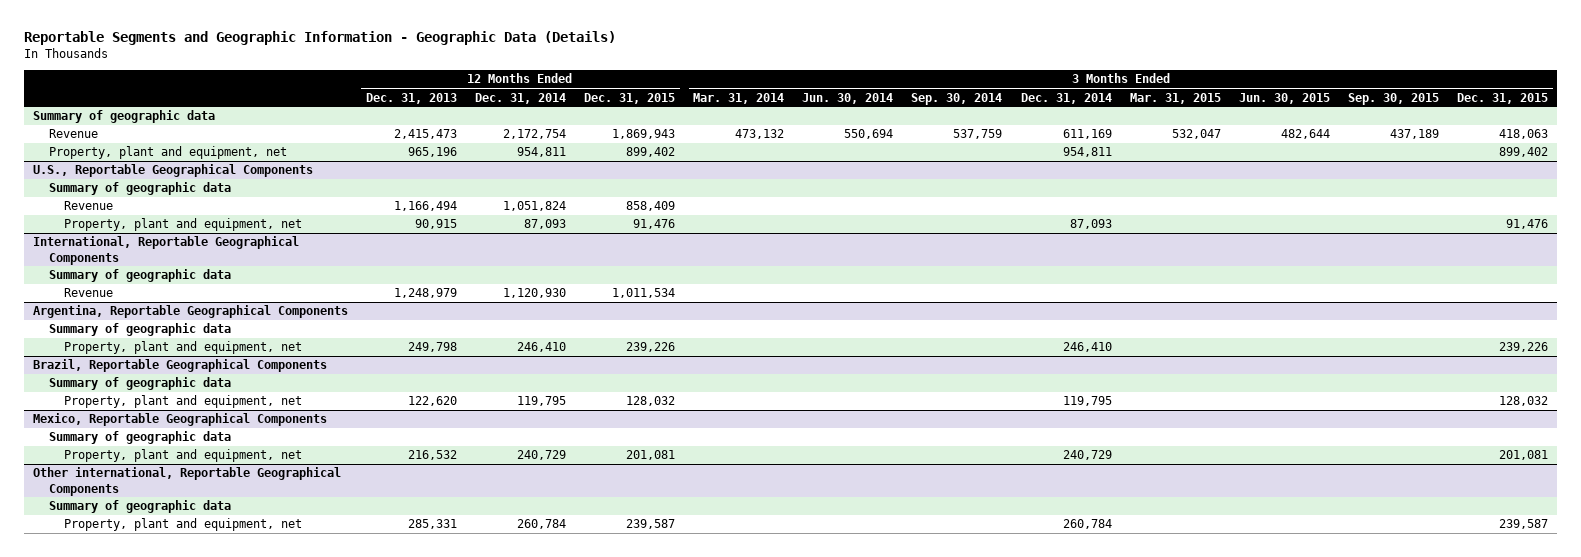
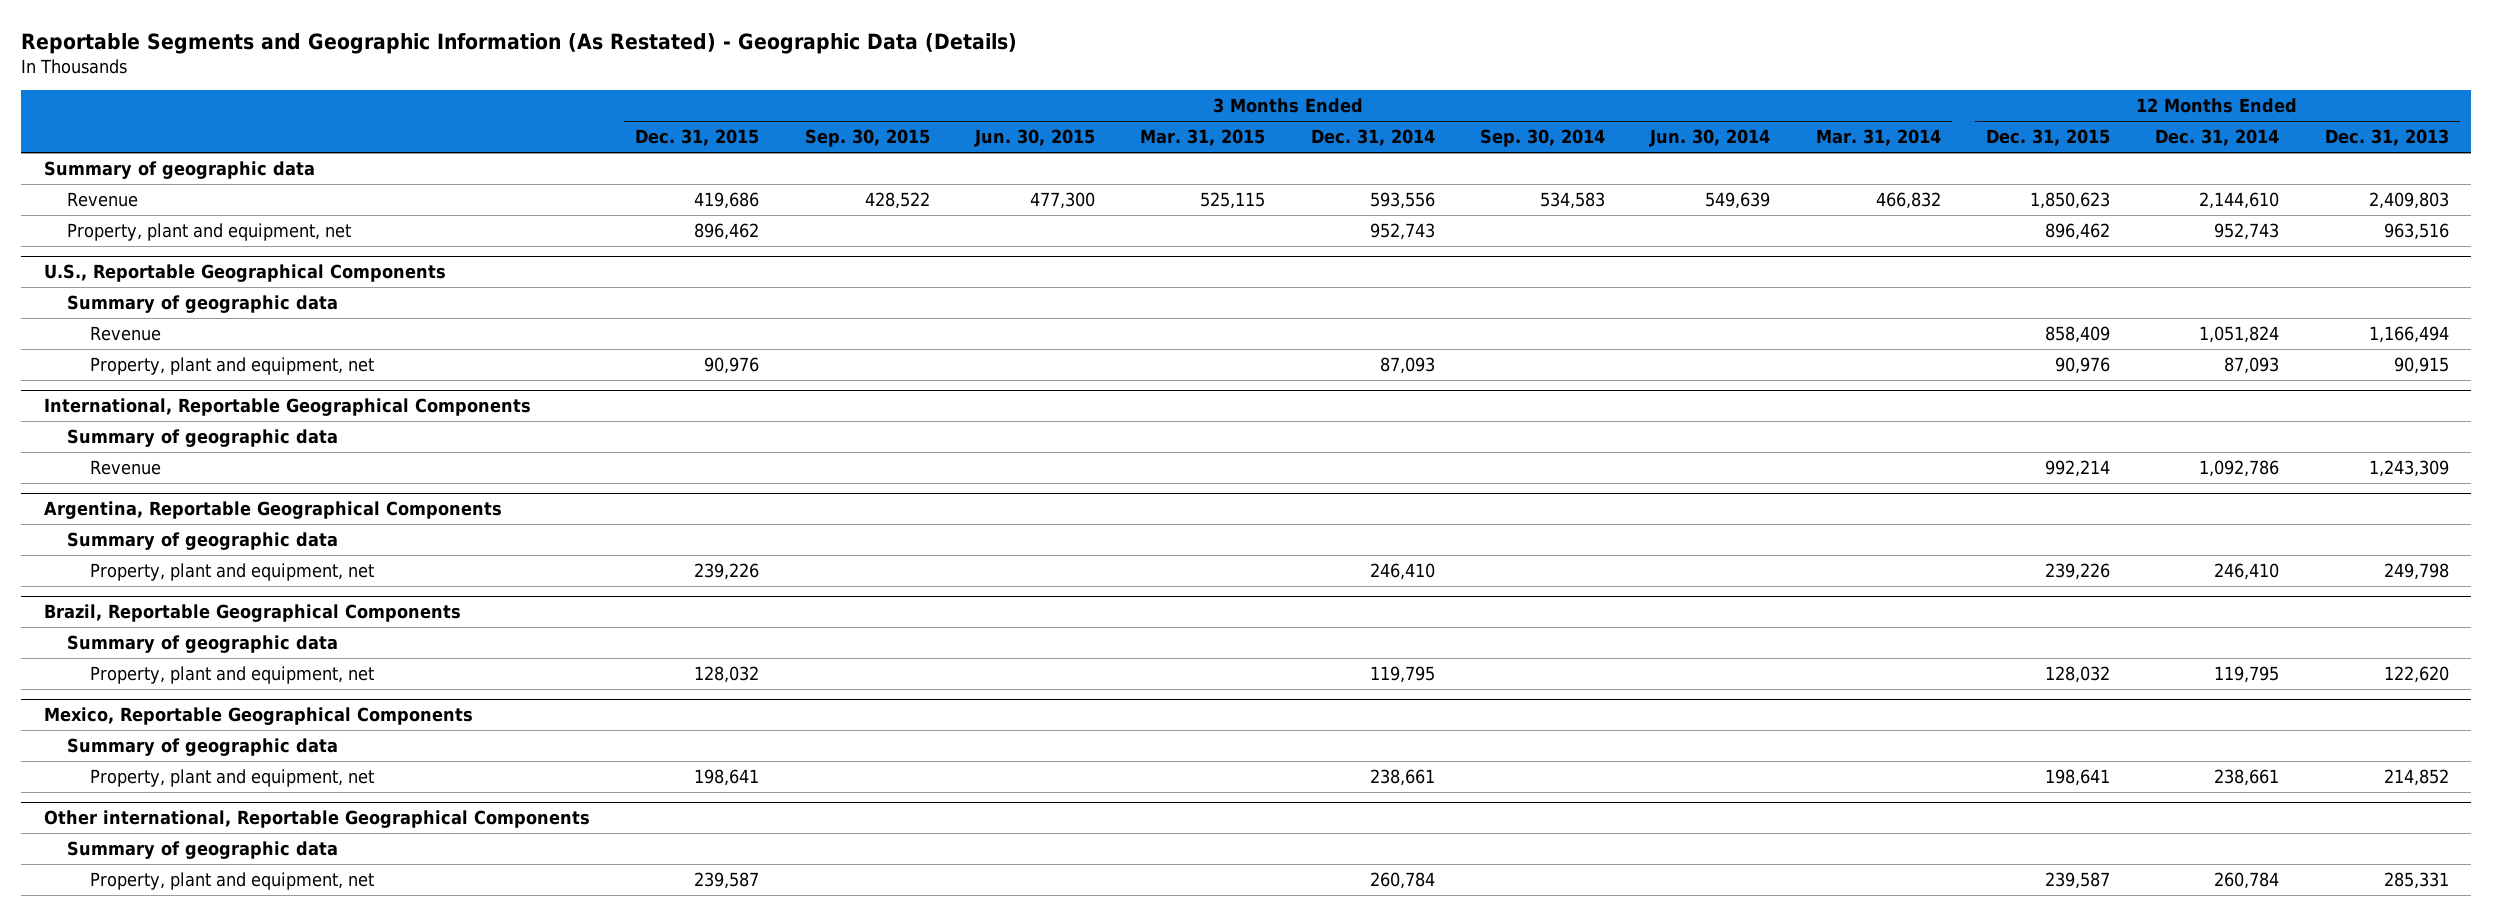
- Reportable Segments and Geographic Information - Geographic Data (Details)
+ Reportable Segments and Geographic Information (As Restated) - Geographic Data (Details)
- | 12 Months Ended Dec. 31, 2013 | 12 Months Ended Dec. 31, 2014 | 12 Months Ended Dec. 31, 2015 | 3 Months Ended Mar. 31, 2014 | 3 Months Ended Jun. 30, 2014 | 3 Months Ended Sep. 30, 2014 | 3 Months Ended Dec. 31, 2014 | 3 Months Ended Mar. 31, 2015 | 3 Months Ended Jun. 30, 2015 | 3 Months Ended Sep. 30, 2015 | 3 Months Ended Dec. 31, 2015
+ | 3 Months Ended Dec. 31, 2015 | 3 Months Ended Sep. 30, 2015 | 3 Months Ended Jun. 30, 2015 | 3 Months Ended Mar. 31, 2015 | 3 Months Ended Dec. 31, 2014 | 3 Months Ended Sep. 30, 2014 | 3 Months Ended Jun. 30, 2014 | 3 Months Ended Mar. 31, 2014 | 12 Months Ended Dec. 31, 2015 | 12 Months Ended Dec. 31, 2014 | 12 Months Ended Dec. 31, 2013
- Revenue | 2,415,473 | 2,172,754 | 1,869,943 | 473,132 | 550,694 | 537,759 | 611,169 | 532,047 | 482,644 | 437,189 | 418,063
- Property, plant and equipment, net | 965,196 | 954,811 | 899,402 | | | | 954,811 | | | | 899,402
+ Revenue | 419,686 | 428,522 | 477,300 | 525,115 | 593,556 | 534,583 | 549,639 | 466,832 | 1,850,623 | 2,144,610 | 2,409,803
+ Property, plant and equipment, net | 896,462 | | | | 952,743 | | | | 896,462 | 952,743 | 963,516
@ U.S., Reportable Geographical Components
- Property, plant and equipment, net | 90,915 | 87,093 | 91,476 | | | | 87,093 | | | | 91,476
+ Property, plant and equipment, net | 90,976 | | | | 87,093 | | | | 90,976 | 87,093 | 90,915
@ International, Reportable Geographical Components
- Revenue | 1,248,979 | 1,120,930 | 1,011,534 | | | | | | | |
+ Revenue | | | | | | | | | 992,214 | 1,092,786 | 1,243,309
@ Mexico, Reportable Geographical Components
- Property, plant and equipment, net | 216,532 | 240,729 | 201,081 | | | | 240,729 | | | | 201,081
+ Property, plant and equipment, net | 198,641 | | | | 238,661 | | | | 198,641 | 238,661 | 214,852

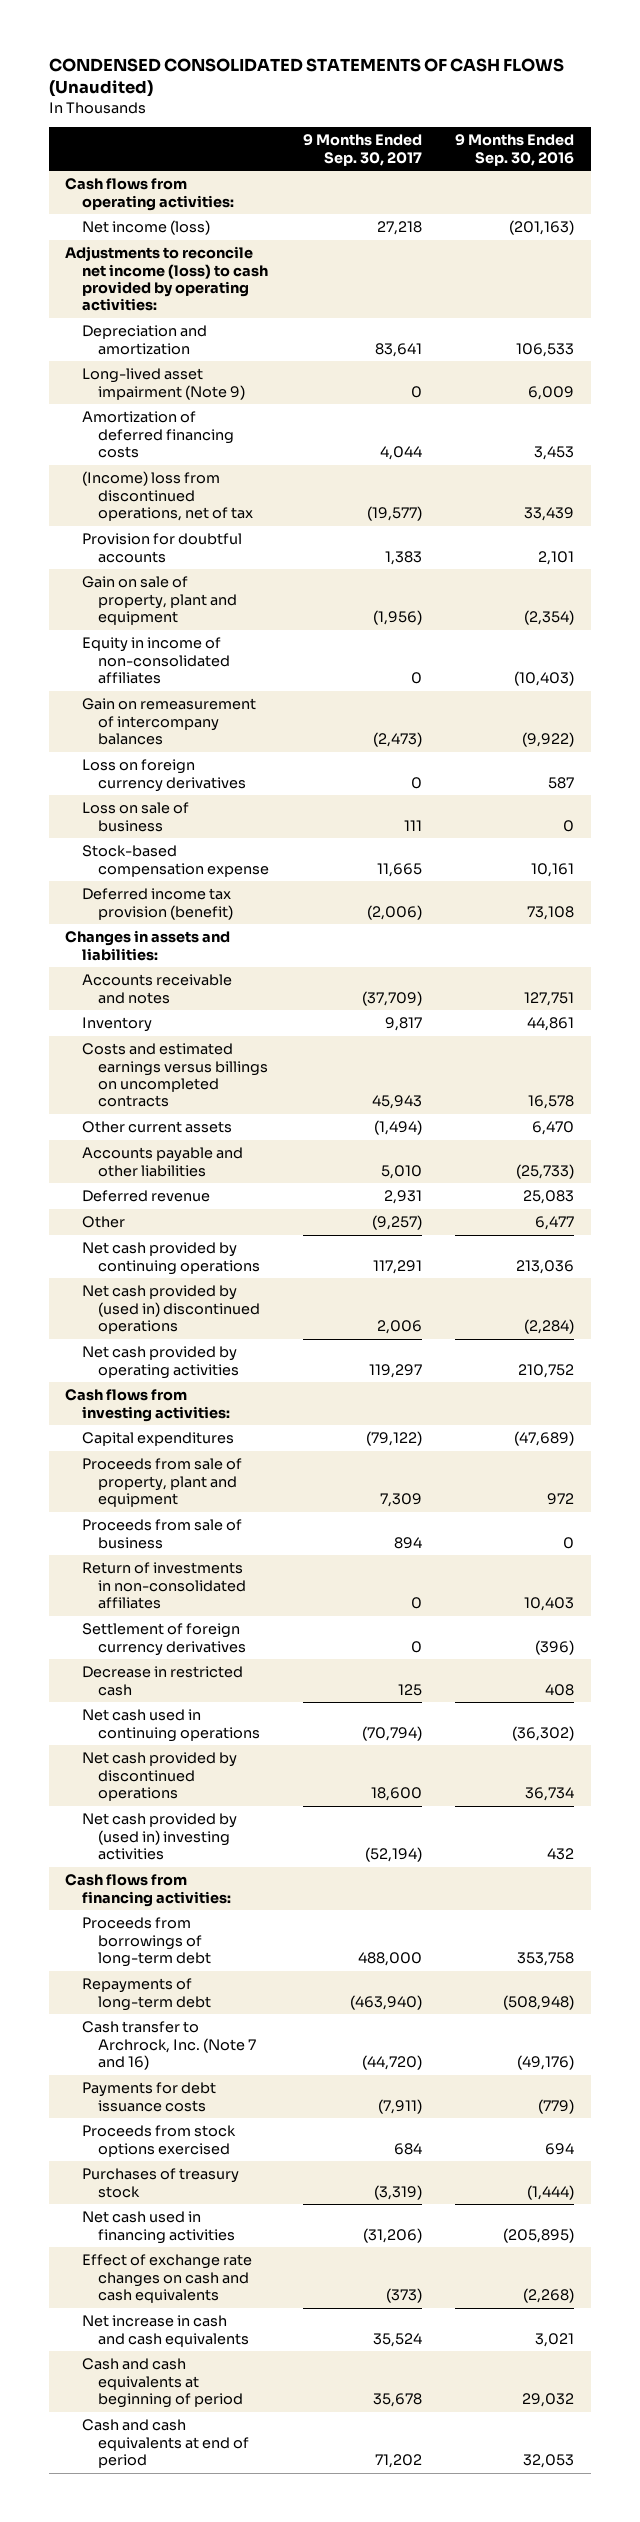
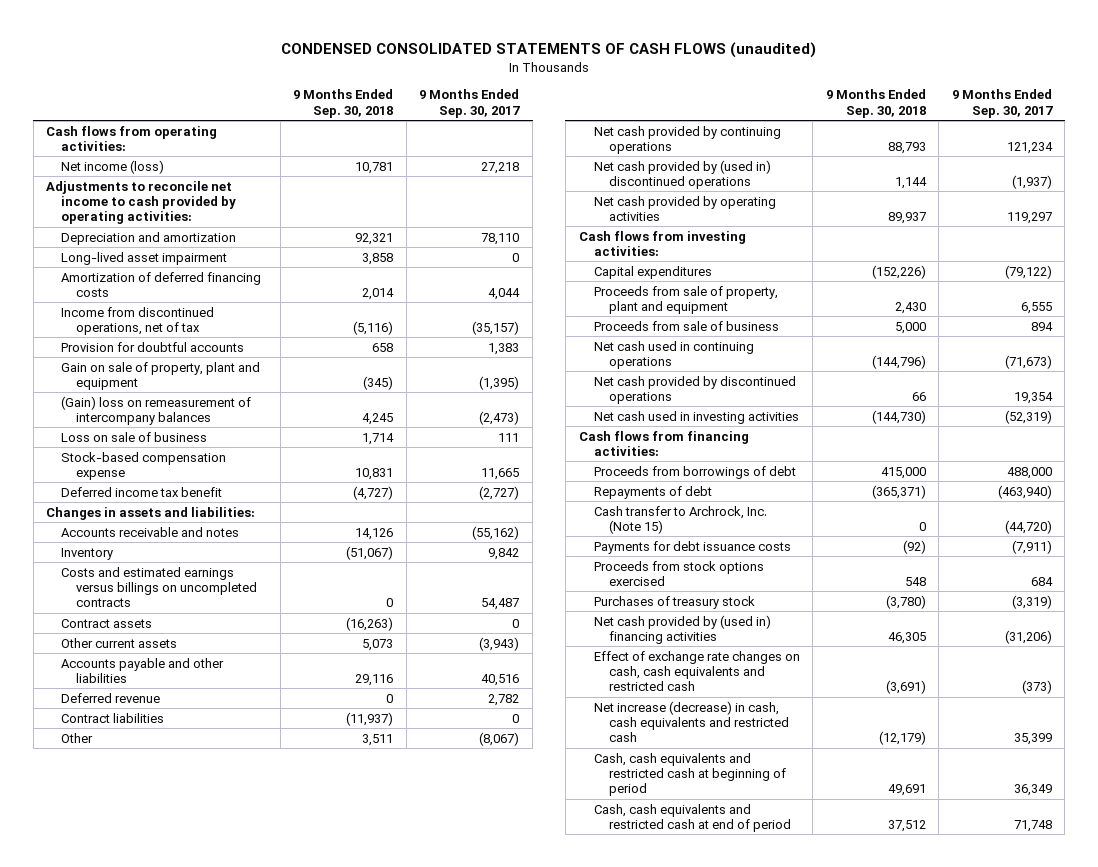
- CONDENSED CONSOLIDATED STATEMENTS OF CASH FLOWS (Unaudited)
+ CONDENSED CONSOLIDATED STATEMENTS OF CASH FLOWS (unaudited)
- | 9 Months Ended Sep. 30, 2017 | 9 Months Ended Sep. 30, 2016
+ | 9 Months Ended Sep. 30, 2018 | 9 Months Ended Sep. 30, 2017
- Adjustments to reconcile net income (loss) to cash provided by operating activities:
- Depreciation and amortization | 83,641 | 106,533
- Long-lived asset impairment (Note 9) | 0 | 6,009
+ Adjustments to reconcile net income to cash provided by operating activities:
+ Depreciation and amortization | 92,321 | 78,110
+ Long-lived asset impairment | 3,858 | 0
- (Income) loss from discontinued operations, net of tax | (19,577) | 33,439
+ Income from discontinued operations, net of tax | (5,116) | (35,157)
- Gain on sale of property, plant and equipment | (1,956) | (2,354)
- Equity in income of non-consolidated affiliates | 0 | (10,403)
- Gain on remeasurement of intercompany balances | (2,473) | (9,922)
- Loss on foreign currency derivatives | 0 | 587
+ Gain on sale of property, plant and equipment | (345) | (1,395)
+ (Gain) loss on remeasurement of intercompany balances | 4,245 | (2,473)
- Deferred income tax provision (benefit) | (2,006) | 73,108
+ Deferred income tax benefit | (4,727) | (2,727)
- Accounts receivable and notes | (37,709) | 127,751
- Inventory | 9,817 | 44,861
- Costs and estimated earnings versus billings on uncompleted contracts | 45,943 | 16,578
- Other current assets | (1,494) | 6,470
- Accounts payable and other liabilities | 5,010 | (25,733)
- Deferred revenue | 2,931 | 25,083
- Other | (9,257) | 6,477
- Net cash provided by continuing operations | 117,291 | 213,036
- Net cash provided by (used in) discontinued operations | 2,006 | (2,284)
+ Accounts receivable and notes | 14,126 | (55,162)
+ Inventory | (51,067) | 9,842
+ Costs and estimated earnings versus billings on uncompleted contracts | 0 | 54,487
+ Contract assets | (16,263) | 0
+ Other current assets | 5,073 | (3,943)
+ Accounts payable and other liabilities | 29,116 | 40,516
+ Deferred revenue | 0 | 2,782
+ Contract liabilities | (11,937) | 0
+ Other | 3,511 | (8,067)
+ Net cash provided by continuing operations | 88,793 | 121,234
+ Net cash provided by (used in) discontinued operations | 1,144 | (1,937)
- Proceeds from sale of property, plant and equipment | 7,309 | 972
+ Proceeds from sale of property, plant and equipment | 2,430 | 6,555
- Return of investments in non-consolidated affiliates | 0 | 10,403
- Settlement of foreign currency derivatives | 0 | (396)
- Decrease in restricted cash | 125 | 408
- Net cash used in continuing operations | (70,794) | (36,302)
- Net cash provided by discontinued operations | 18,600 | 36,734
- Net cash provided by (used in) investing activities | (52,194) | 432
+ Net cash used in continuing operations | (144,796) | (71,673)
+ Net cash provided by discontinued operations | 66 | 19,354
+ Net cash used in investing activities | (144,730) | (52,319)
- Proceeds from borrowings of long-term debt | 488,000 | 353,758
- Repayments of long-term debt | (463,940) | (508,948)
- Cash transfer to Archrock, Inc. (Note 7 and 16) | (44,720) | (49,176)
+ Proceeds from borrowings of debt | 415,000 | 488,000
+ Repayments of debt | (365,371) | (463,940)
+ Cash transfer to Archrock, Inc. (Note 15) | 0 | (44,720)
- Net cash used in financing activities | (31,206) | (205,895)
- Effect of exchange rate changes on cash and cash equivalents | (373) | (2,268)
- Net increase in cash and cash equivalents | 35,524 | 3,021
- Cash and cash equivalents at beginning of period | 35,678 | 29,032
- Cash and cash equivalents at end of period | 71,202 | 32,053
+ Net cash provided by (used in) financing activities | 46,305 | (31,206)
+ Effect of exchange rate changes on cash, cash equivalents and restricted cash | (3,691) | (373)
+ Net increase (decrease) in cash, cash equivalents and restricted cash | (12,179) | 35,399
+ Cash, cash equivalents and restricted cash at beginning of period | 49,691 | 36,349
+ Cash, cash equivalents and restricted cash at end of period | 37,512 | 71,748

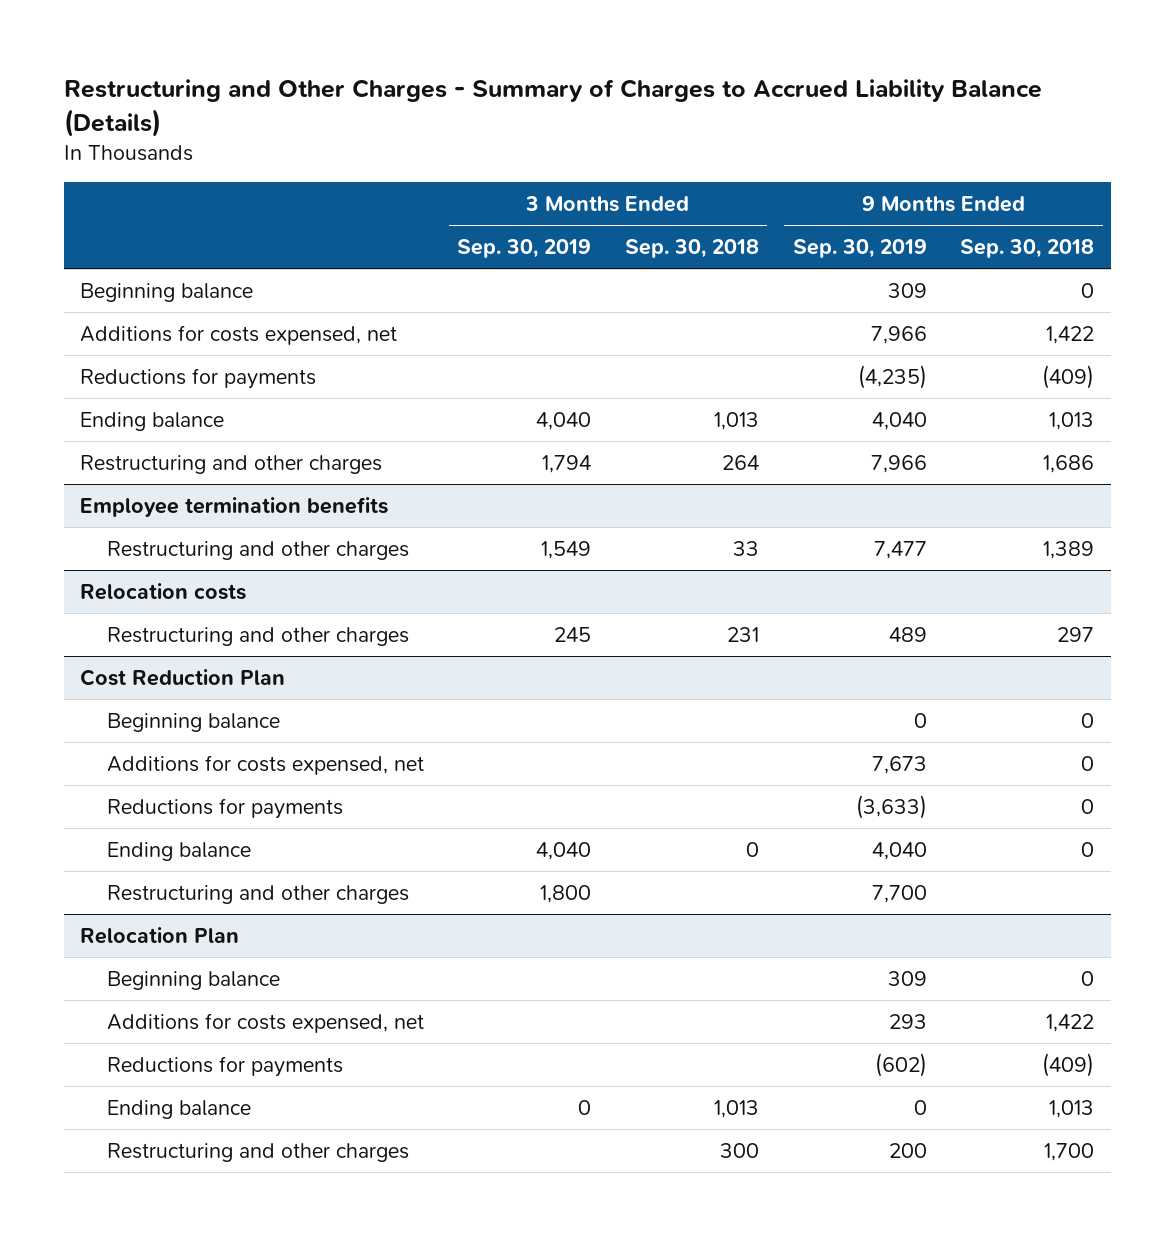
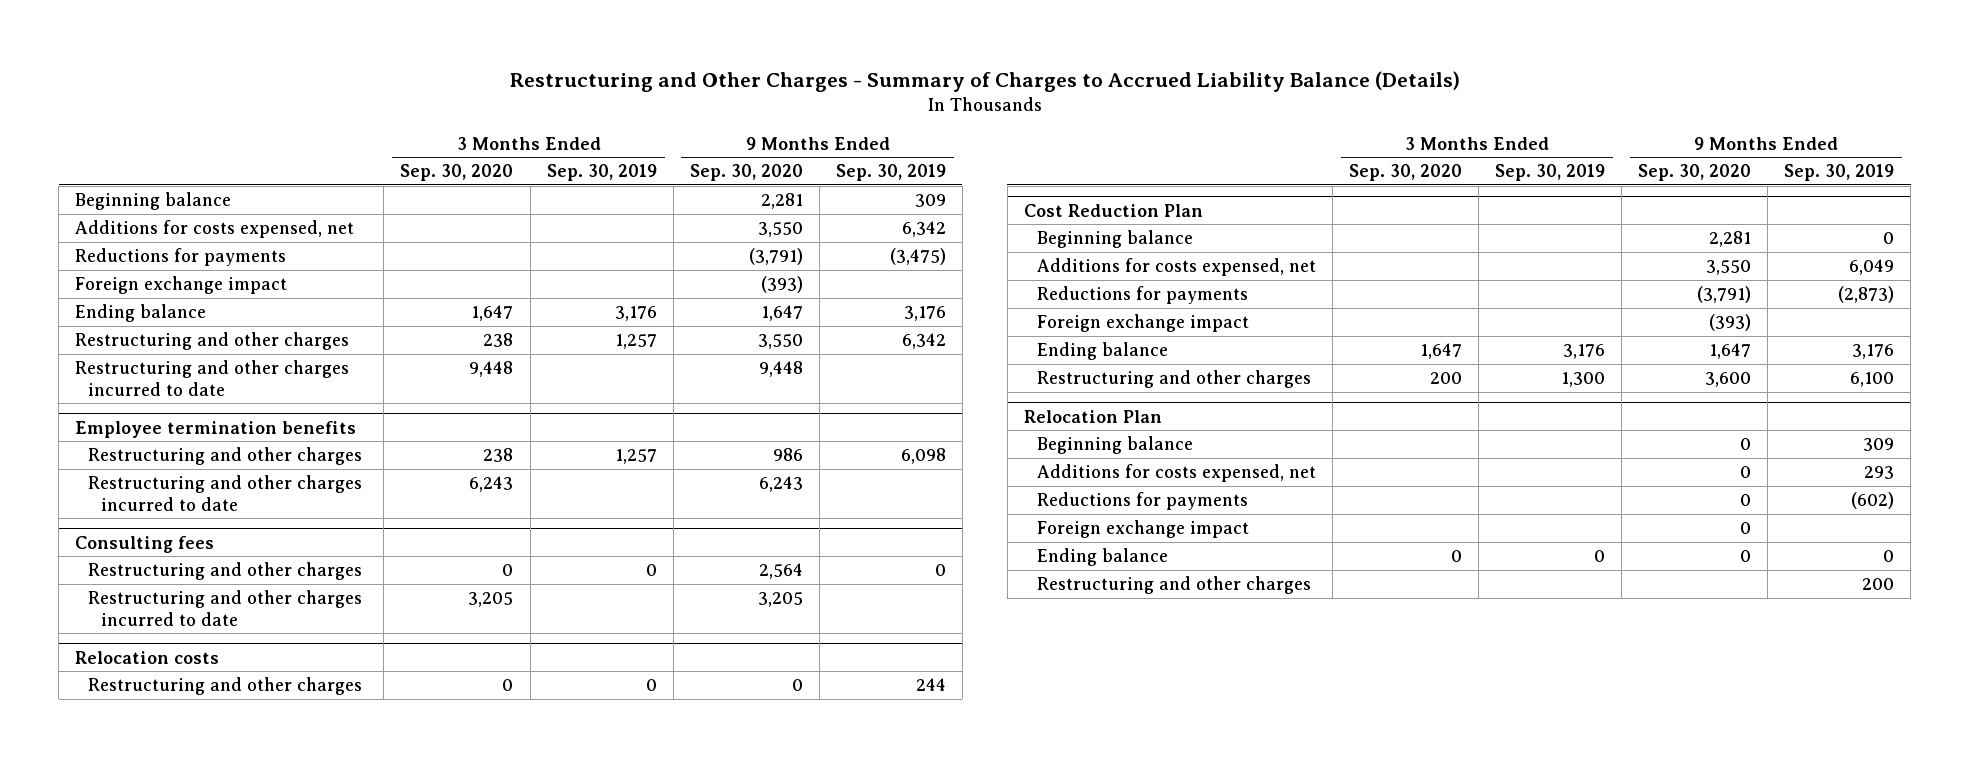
- | 3 Months Ended Sep. 30, 2019 | 3 Months Ended Sep. 30, 2018 | 9 Months Ended Sep. 30, 2019 | 9 Months Ended Sep. 30, 2018
+ | 3 Months Ended Sep. 30, 2020 | 3 Months Ended Sep. 30, 2019 | 9 Months Ended Sep. 30, 2020 | 9 Months Ended Sep. 30, 2019
- Additions for costs expensed, net | | | 7,966 | 1,422
- Reductions for payments | | | (4,235) | (409)
- Ending balance | 4,040 | 1,013 | 4,040 | 1,013
- Restructuring and other charges | 1,794 | 264 | 7,966 | 1,686
+ Additions for costs expensed, net | | | 3,550 | 6,342
+ Reductions for payments | | | (3,791) | (3,475)
+ Foreign exchange impact | | | (393) |
+ Ending balance | 1,647 | 3,176 | 1,647 | 3,176
+ Restructuring and other charges | 238 | 1,257 | 3,550 | 6,342
+ Restructuring and other charges incurred to date | 9,448 | | 9,448 |
@ Employee termination benefits
- Restructuring and other charges | 1,549 | 33 | 7,477 | 1,389
+ Restructuring and other charges | 238 | 1,257 | 986 | 6,098
+ Restructuring and other charges incurred to date | 6,243 | | 6,243 |
+ Consulting fees
+ Restructuring and other charges | 0 | 0 | 2,564 | 0
+ Restructuring and other charges incurred to date | 3,205 | | 3,205 |
@ Relocation costs
- Restructuring and other charges | 245 | 231 | 489 | 297
+ Restructuring and other charges | 0 | 0 | 0 | 244
@ Cost Reduction Plan
- Additions for costs expensed, net | | | 7,673 | 0
- Reductions for payments | | | (3,633) | 0
- Ending balance | 4,040 | 0 | 4,040 | 0
- Restructuring and other charges | 1,800 | | 7,700 |
+ Additions for costs expensed, net | | | 3,550 | 6,049
+ Reductions for payments | | | (3,791) | (2,873)
+ Foreign exchange impact | | | (393) |
+ Ending balance | 1,647 | 3,176 | 1,647 | 3,176
+ Restructuring and other charges | 200 | 1,300 | 3,600 | 6,100
@ Relocation Plan
+ Foreign exchange impact | | | 0 |

